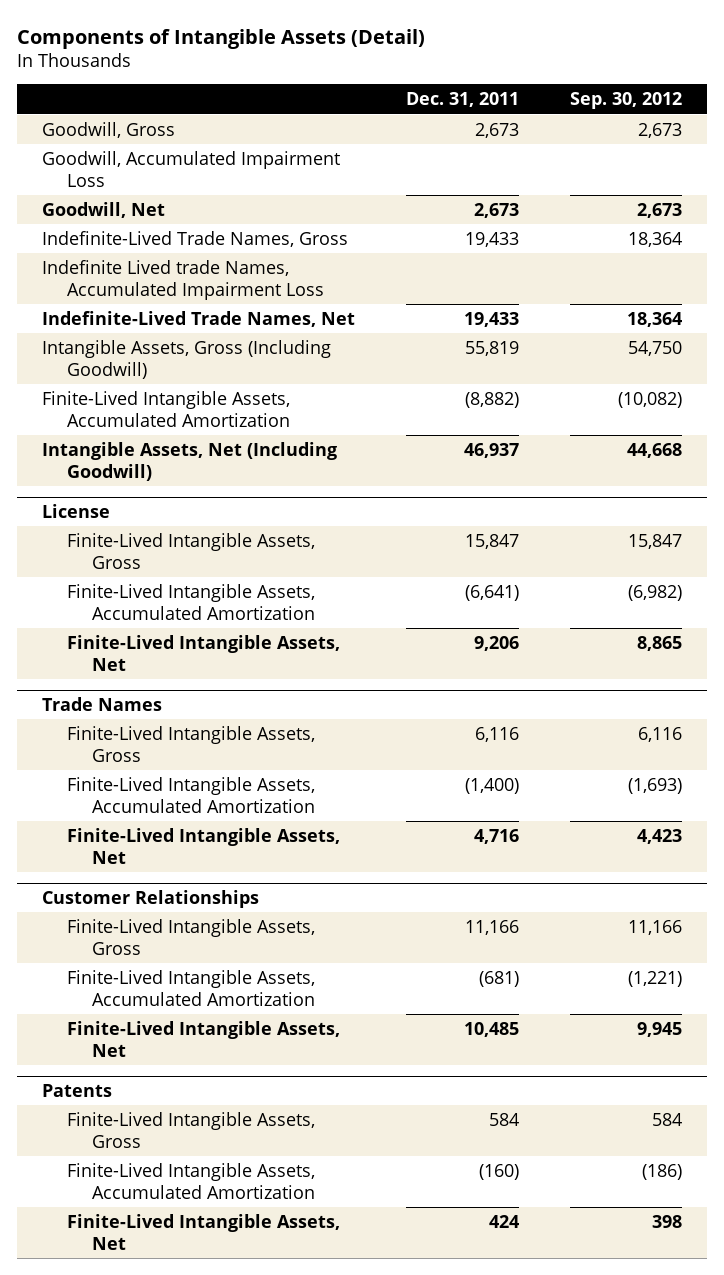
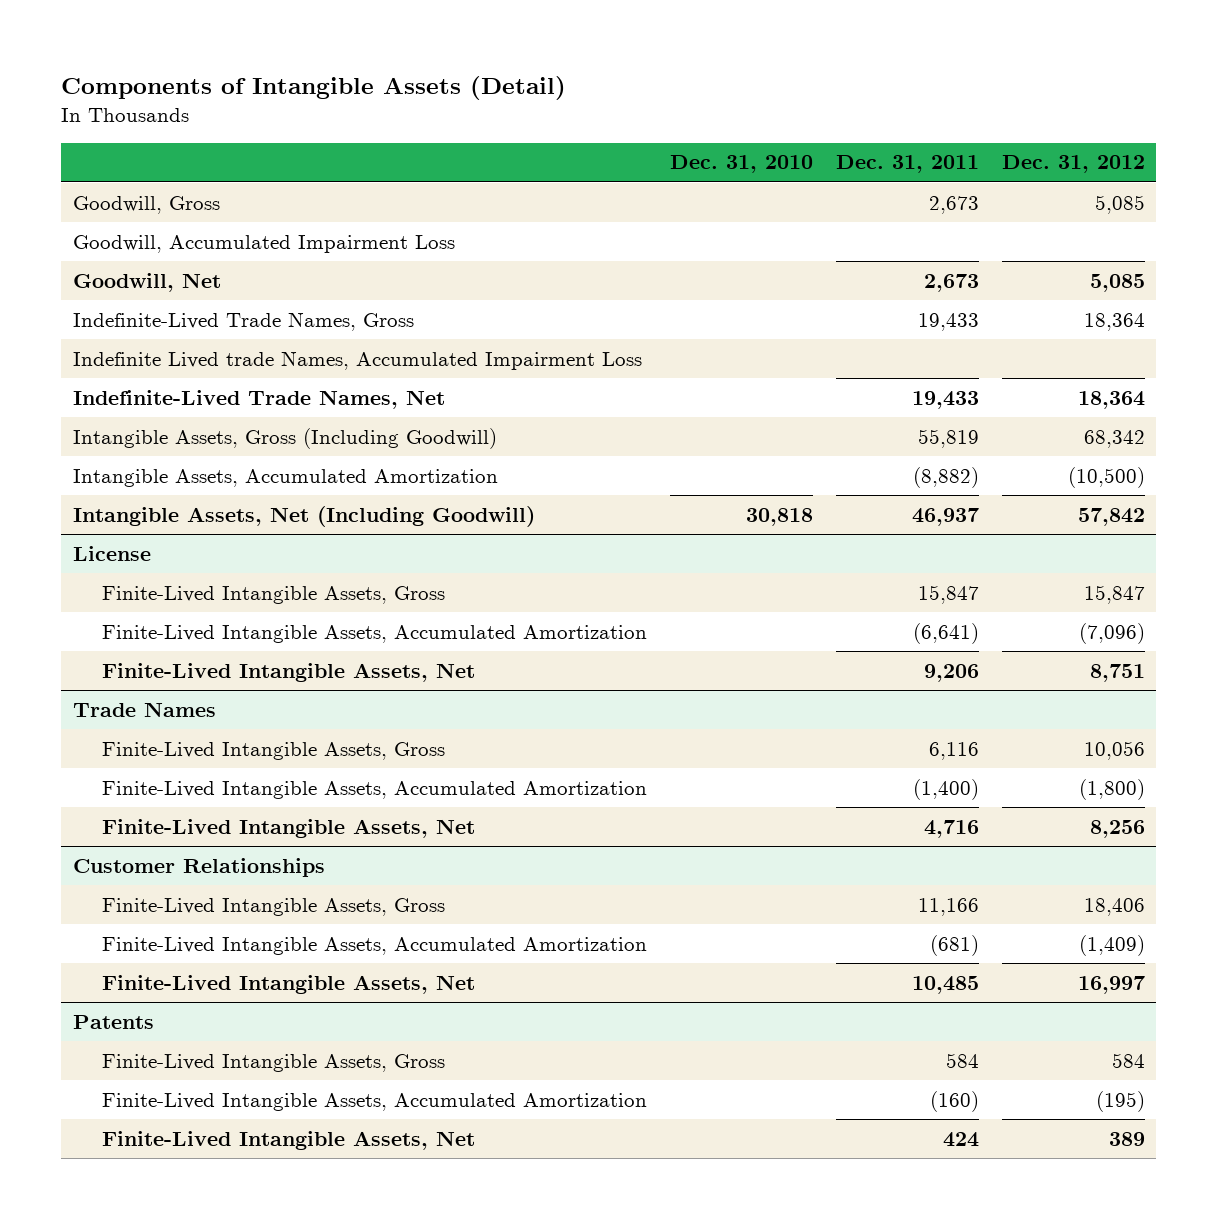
- | Dec. 31, 2011 | Sep. 30, 2012
+ | Dec. 31, 2010 | Dec. 31, 2011 | Dec. 31, 2012
- Finite-Lived Intangible Assets, Accumulated Amortization | (8,882) | (10,082)
+ Intangible Assets, Accumulated Amortization | | (8,882) | (10,500)

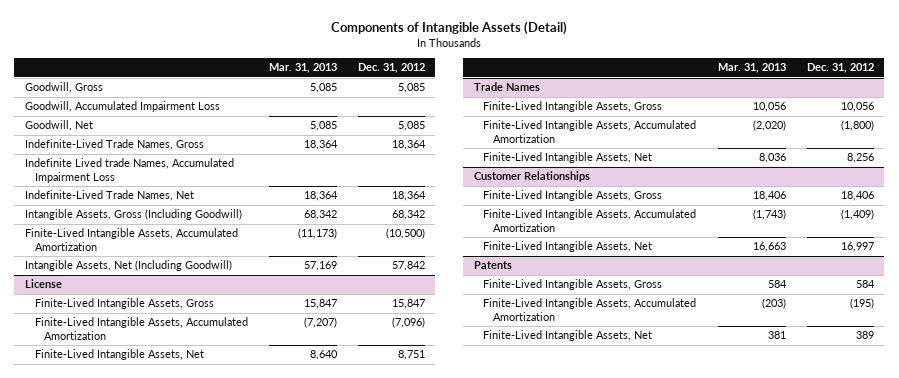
- | Dec. 31, 2010 | Dec. 31, 2011 | Dec. 31, 2012
+ | Mar. 31, 2013 | Dec. 31, 2012
- Intangible Assets, Accumulated Amortization | | (8,882) | (10,500)
+ Finite-Lived Intangible Assets, Accumulated Amortization | (11,173) | (10,500)

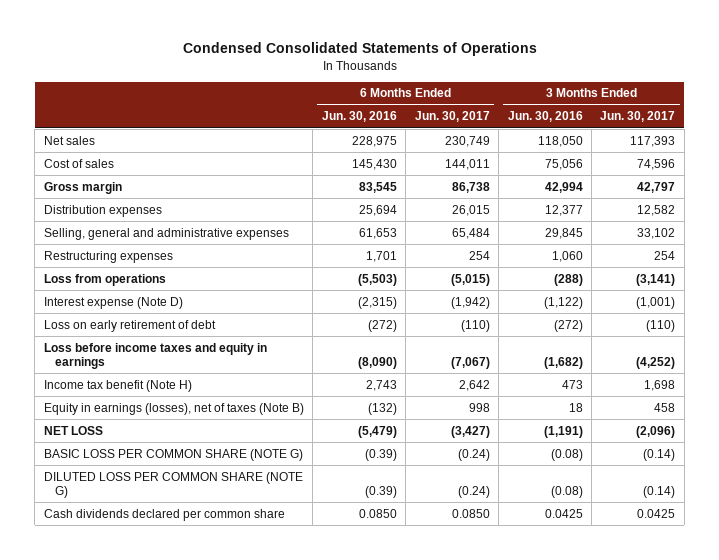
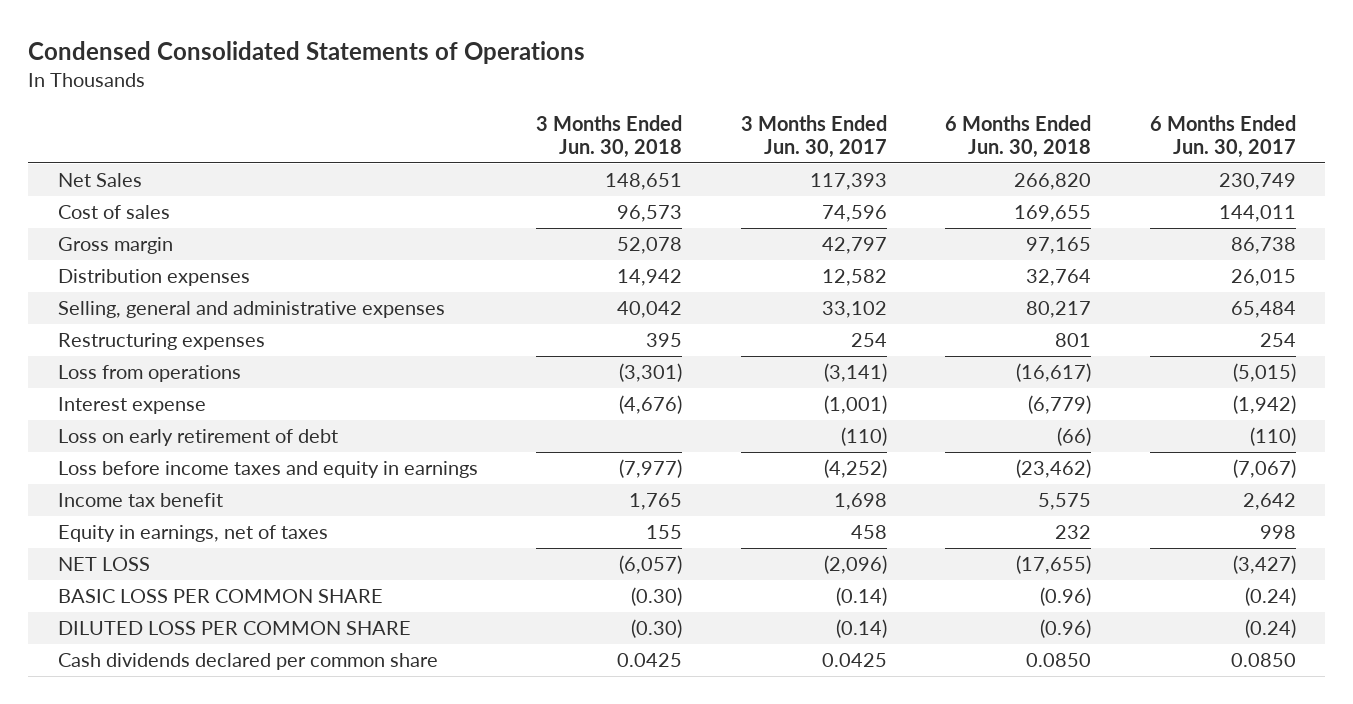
- | 6 Months Ended Jun. 30, 2016 | 6 Months Ended Jun. 30, 2017 | 3 Months Ended Jun. 30, 2016 | 3 Months Ended Jun. 30, 2017
+ | 3 Months Ended Jun. 30, 2018 | 3 Months Ended Jun. 30, 2017 | 6 Months Ended Jun. 30, 2018 | 6 Months Ended Jun. 30, 2017
- Net sales | 228,975 | 230,749 | 118,050 | 117,393
+ Net Sales | 148,651 | 117,393 | 266,820 | 230,749
- Interest expense (Note D) | (2,315) | (1,942) | (1,122) | (1,001)
+ Interest expense | (4,676) | (1,001) | (6,779) | (1,942)
- Income tax benefit (Note H) | 2,743 | 2,642 | 473 | 1,698
- Equity in earnings (losses), net of taxes (Note B) | (132) | 998 | 18 | 458
+ Income tax benefit | 1,765 | 1,698 | 5,575 | 2,642
+ Equity in earnings, net of taxes | 155 | 458 | 232 | 998
- BASIC LOSS PER COMMON SHARE (NOTE G) | (0.39) | (0.24) | (0.08) | (0.14)
- DILUTED LOSS PER COMMON SHARE (NOTE G) | (0.39) | (0.24) | (0.08) | (0.14)
+ BASIC LOSS PER COMMON SHARE | (0.30) | (0.14) | (0.96) | (0.24)
+ DILUTED LOSS PER COMMON SHARE | (0.30) | (0.14) | (0.96) | (0.24)

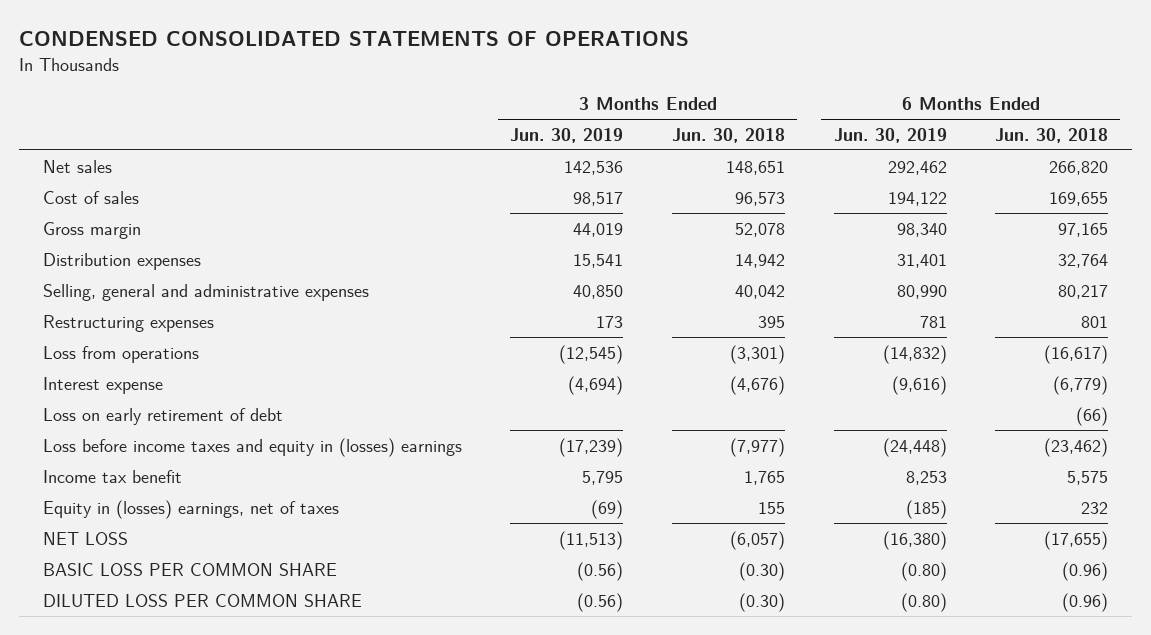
- Condensed Consolidated Statements of Operations
+ CONDENSED CONSOLIDATED STATEMENTS OF OPERATIONS
- | 3 Months Ended Jun. 30, 2018 | 3 Months Ended Jun. 30, 2017 | 6 Months Ended Jun. 30, 2018 | 6 Months Ended Jun. 30, 2017
+ | 3 Months Ended Jun. 30, 2019 | 3 Months Ended Jun. 30, 2018 | 6 Months Ended Jun. 30, 2019 | 6 Months Ended Jun. 30, 2018
- Net Sales | 148,651 | 117,393 | 266,820 | 230,749
+ Net sales | 142,536 | 148,651 | 292,462 | 266,820
- Loss before income taxes and equity in earnings | (7,977) | (4,252) | (23,462) | (7,067)
+ Loss before income taxes and equity in (losses) earnings | (17,239) | (7,977) | (24,448) | (23,462)
- Equity in earnings, net of taxes | 155 | 458 | 232 | 998
+ Equity in (losses) earnings, net of taxes | (69) | 155 | (185) | 232
- Cash dividends declared per common share | 0.0425 | 0.0425 | 0.0850 | 0.0850

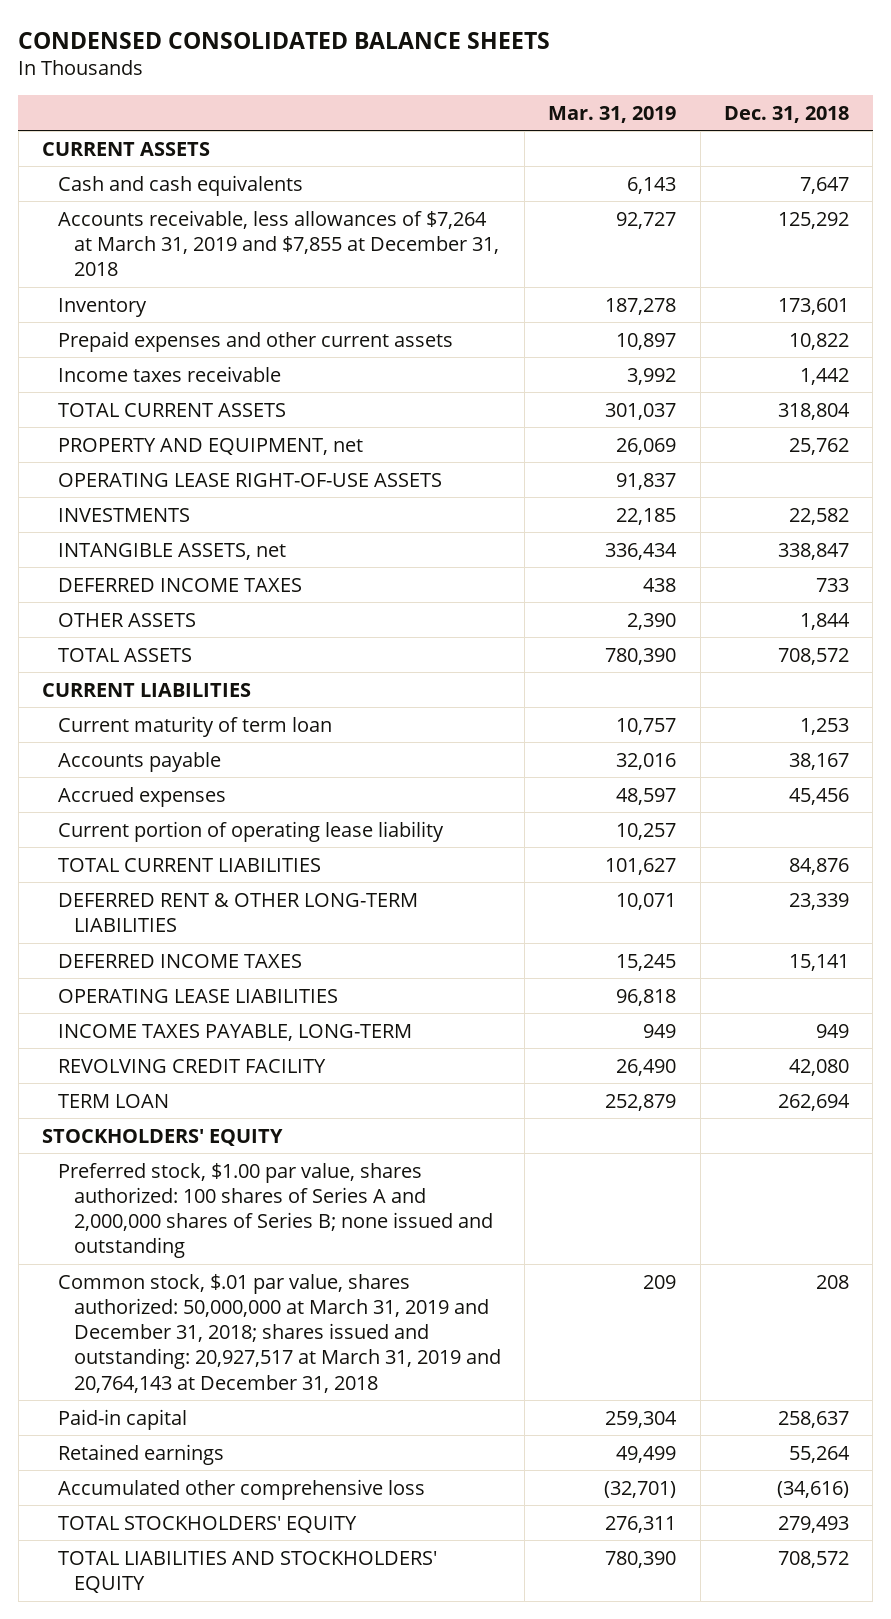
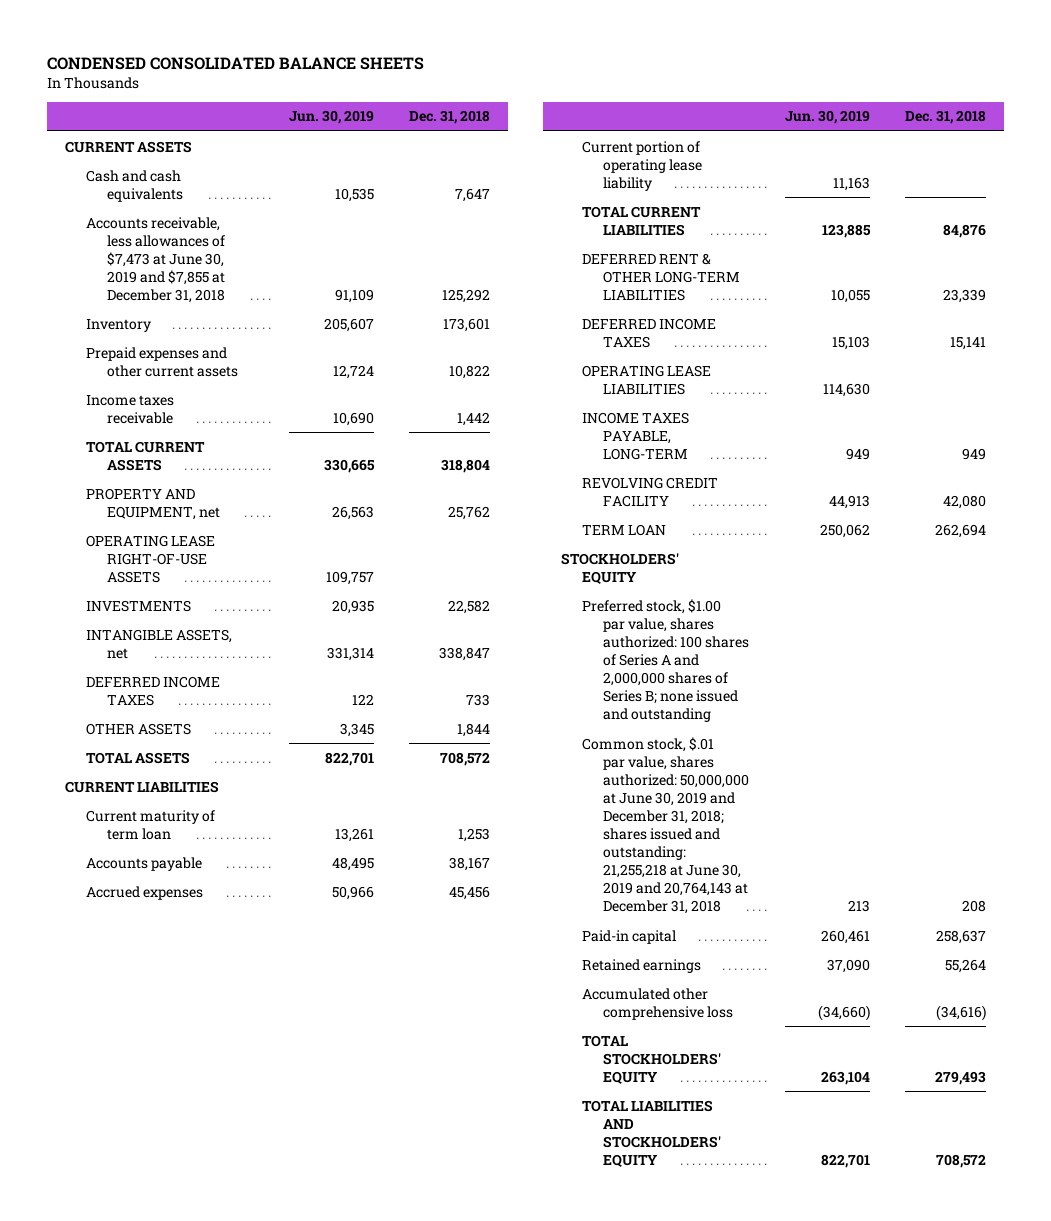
- | Mar. 31, 2019 | Dec. 31, 2018
+ | Jun. 30, 2019 | Dec. 31, 2018
- Accounts receivable, less allowances of $7,264 at March 31, 2019 and $7,855 at December 31, 2018 | 92,727 | 125,292
+ Accounts receivable, less allowances of $7,473 at June 30, 2019 and $7,855 at December 31, 2018 | 91,109 | 125,292
- Common stock, $.01 par value, shares authorized: 50,000,000 at March 31, 2019 and December 31, 2018; shares issued and outstanding: 20,927,517 at March 31, 2019 and 20,764,143 at December 31, 2018 | 209 | 208
+ Common stock, $.01 par value, shares authorized: 50,000,000 at June 30, 2019 and December 31, 2018; shares issued and outstanding: 21,255,218 at June 30, 2019 and 20,764,143 at December 31, 2018 | 213 | 208

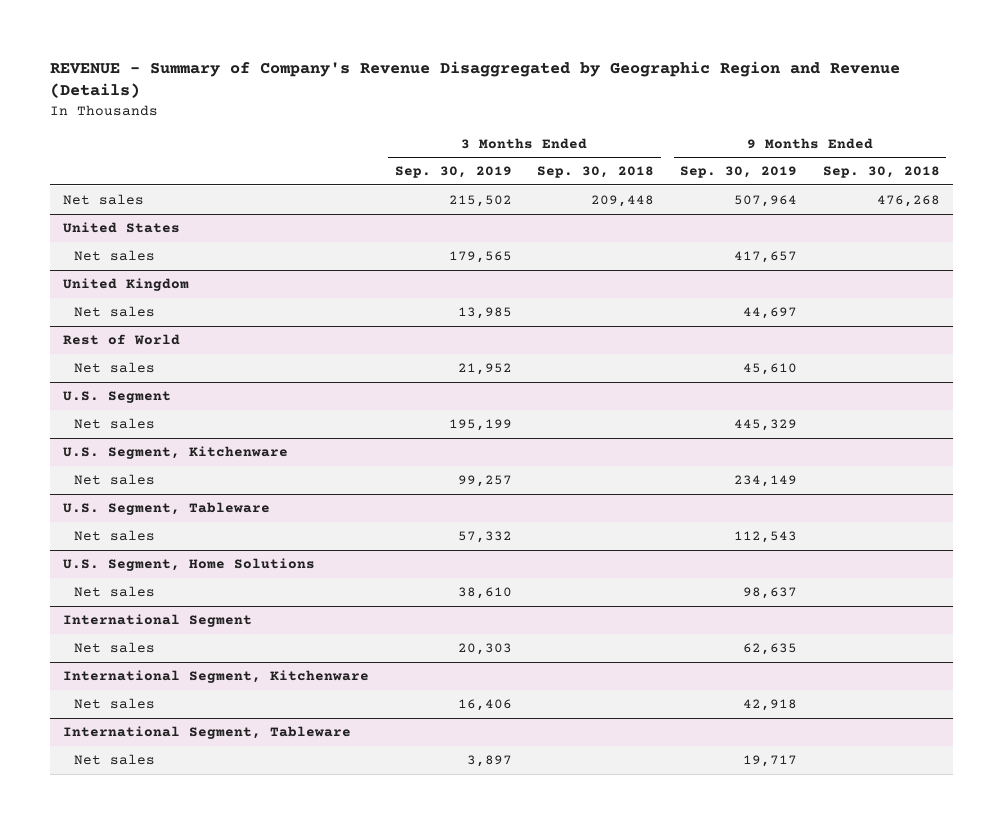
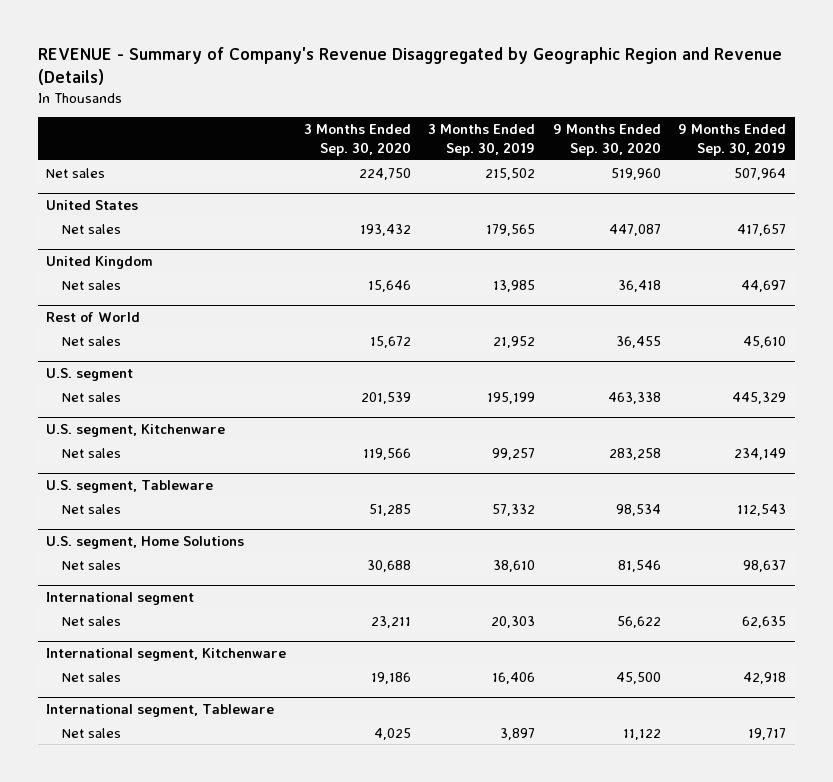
- | 3 Months Ended Sep. 30, 2019 | 3 Months Ended Sep. 30, 2018 | 9 Months Ended Sep. 30, 2019 | 9 Months Ended Sep. 30, 2018
+ | 3 Months Ended Sep. 30, 2020 | 3 Months Ended Sep. 30, 2019 | 9 Months Ended Sep. 30, 2020 | 9 Months Ended Sep. 30, 2019
- U.S. Segment
+ U.S. segment
- U.S. Segment, Kitchenware
+ U.S. segment, Kitchenware
- U.S. Segment, Tableware
+ U.S. segment, Tableware
- U.S. Segment, Home Solutions
+ U.S. segment, Home Solutions
- International Segment
+ International segment
- International Segment, Kitchenware
+ International segment, Kitchenware
- International Segment, Tableware
+ International segment, Tableware

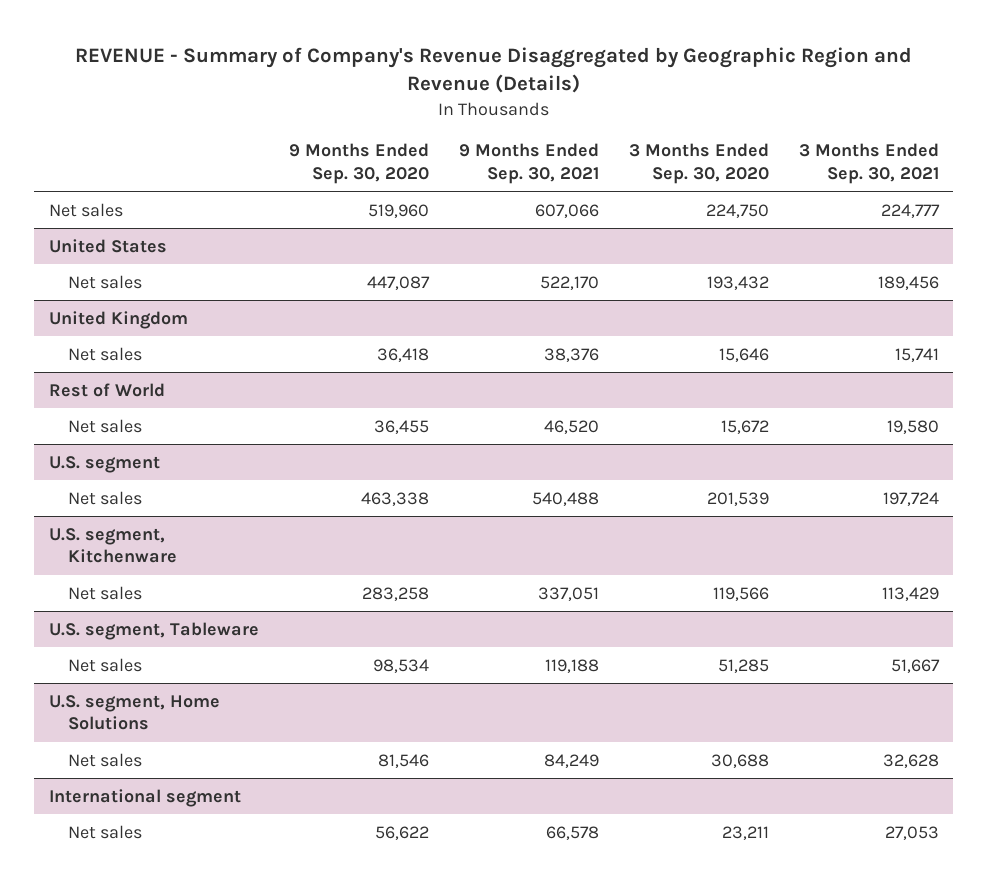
- | 3 Months Ended Sep. 30, 2020 | 3 Months Ended Sep. 30, 2019 | 9 Months Ended Sep. 30, 2020 | 9 Months Ended Sep. 30, 2019
+ | 9 Months Ended Sep. 30, 2020 | 9 Months Ended Sep. 30, 2021 | 3 Months Ended Sep. 30, 2020 | 3 Months Ended Sep. 30, 2021
- International segment, Kitchenware
- Net sales | 19,186 | 16,406 | 45,500 | 42,918
- International segment, Tableware
- Net sales | 4,025 | 3,897 | 11,122 | 19,717

